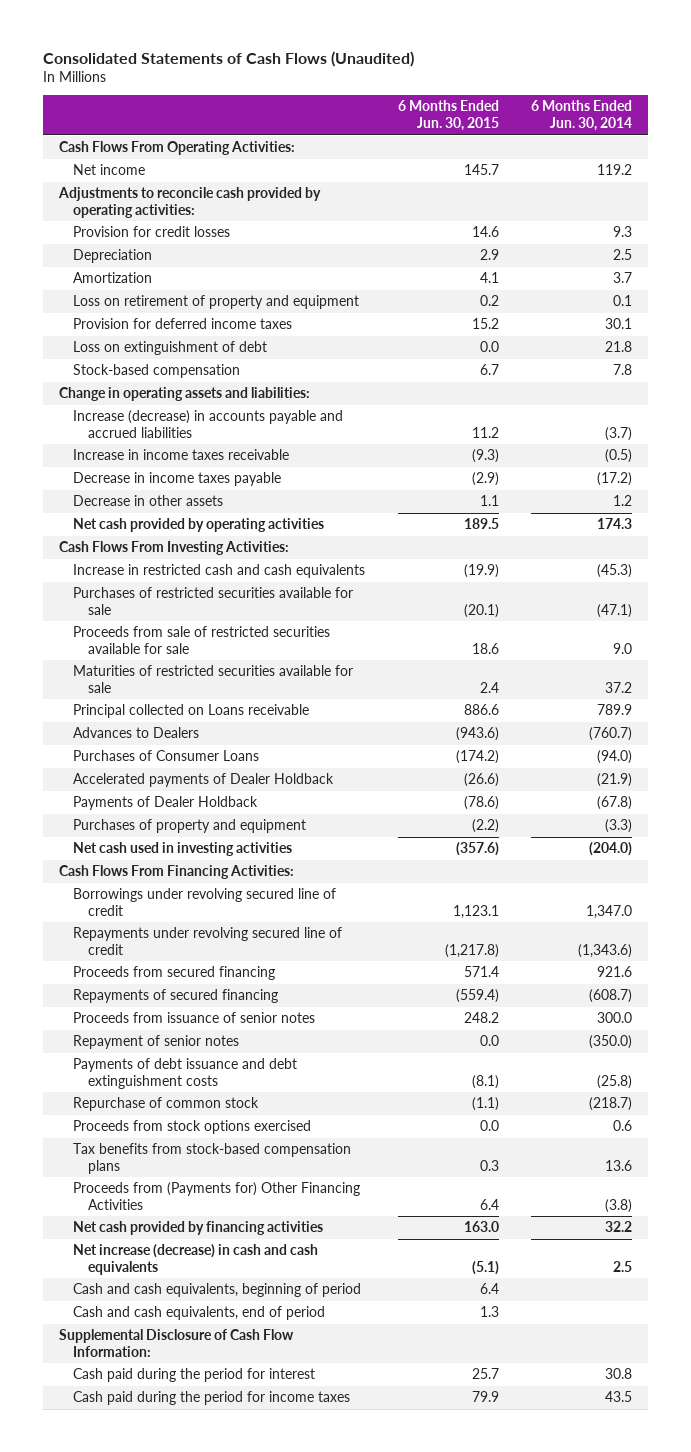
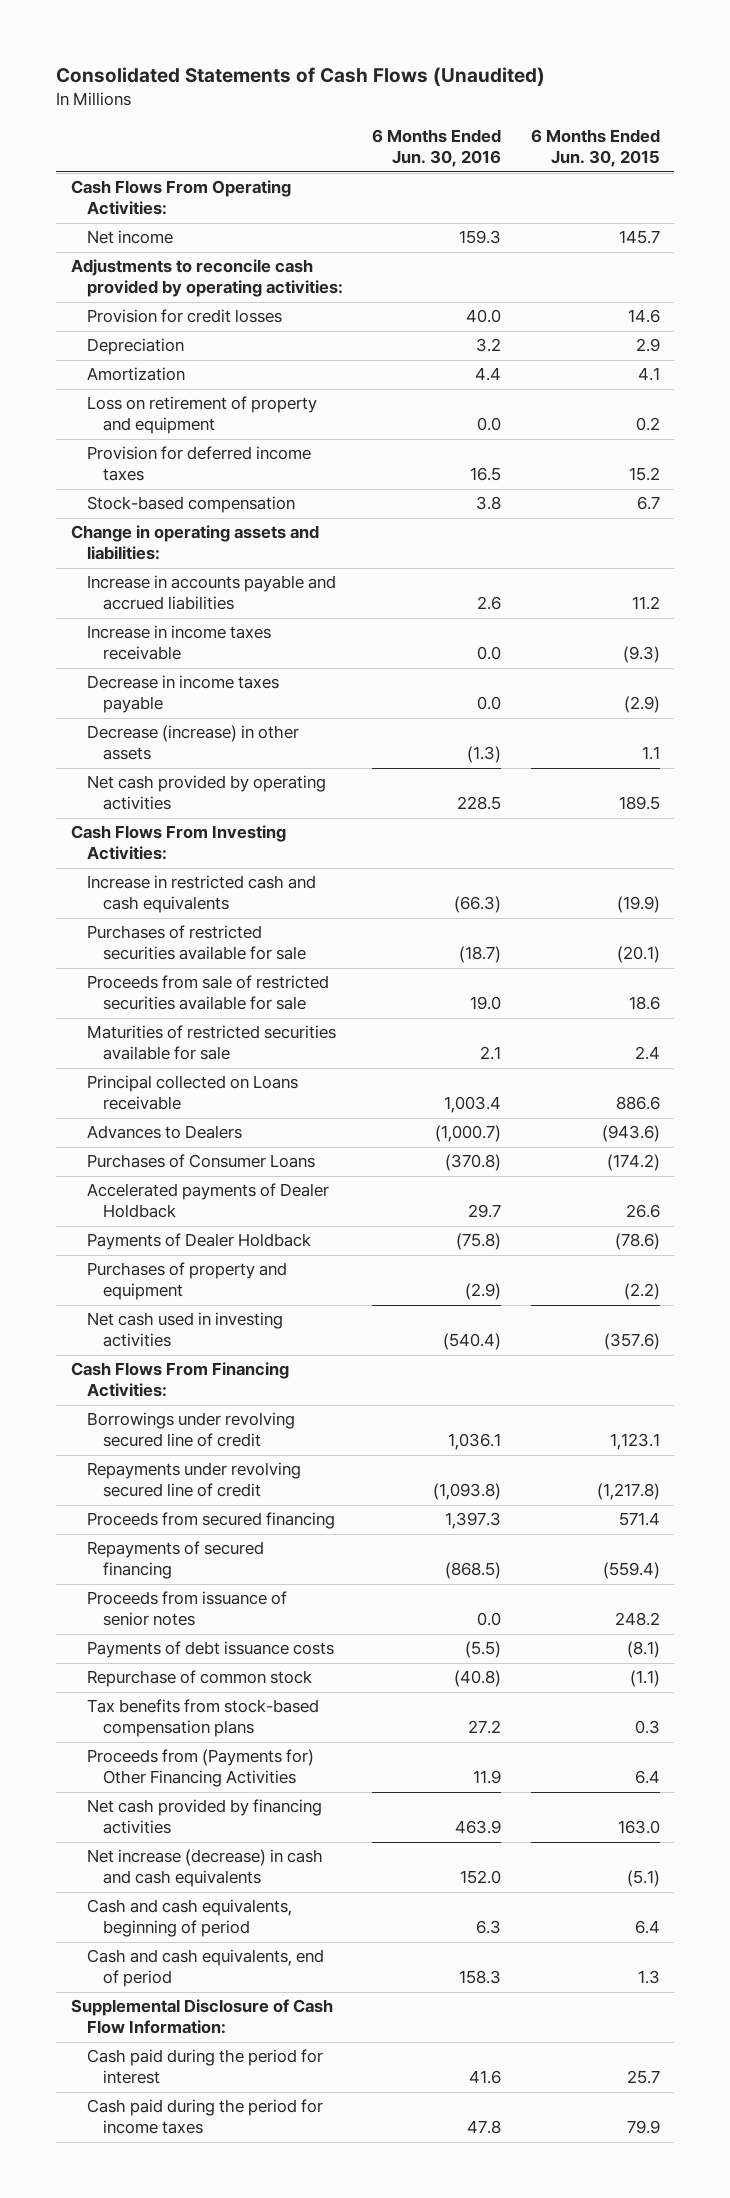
- | 6 Months Ended Jun. 30, 2015 | 6 Months Ended Jun. 30, 2014
+ | 6 Months Ended Jun. 30, 2016 | 6 Months Ended Jun. 30, 2015
- Loss on extinguishment of debt | 0.0 | 21.8
- Increase (decrease) in accounts payable and accrued liabilities | 11.2 | (3.7)
+ Increase in accounts payable and accrued liabilities | 2.6 | 11.2
- Decrease in other assets | 1.1 | 1.2
+ Decrease (increase) in other assets | (1.3) | 1.1
- Accelerated payments of Dealer Holdback | (26.6) | (21.9)
+ Accelerated payments of Dealer Holdback | 29.7 | 26.6
- Repayment of senior notes | 0.0 | (350.0)
- Payments of debt issuance and debt extinguishment costs | (8.1) | (25.8)
+ Payments of debt issuance costs | (5.5) | (8.1)
- Proceeds from stock options exercised | 0.0 | 0.6

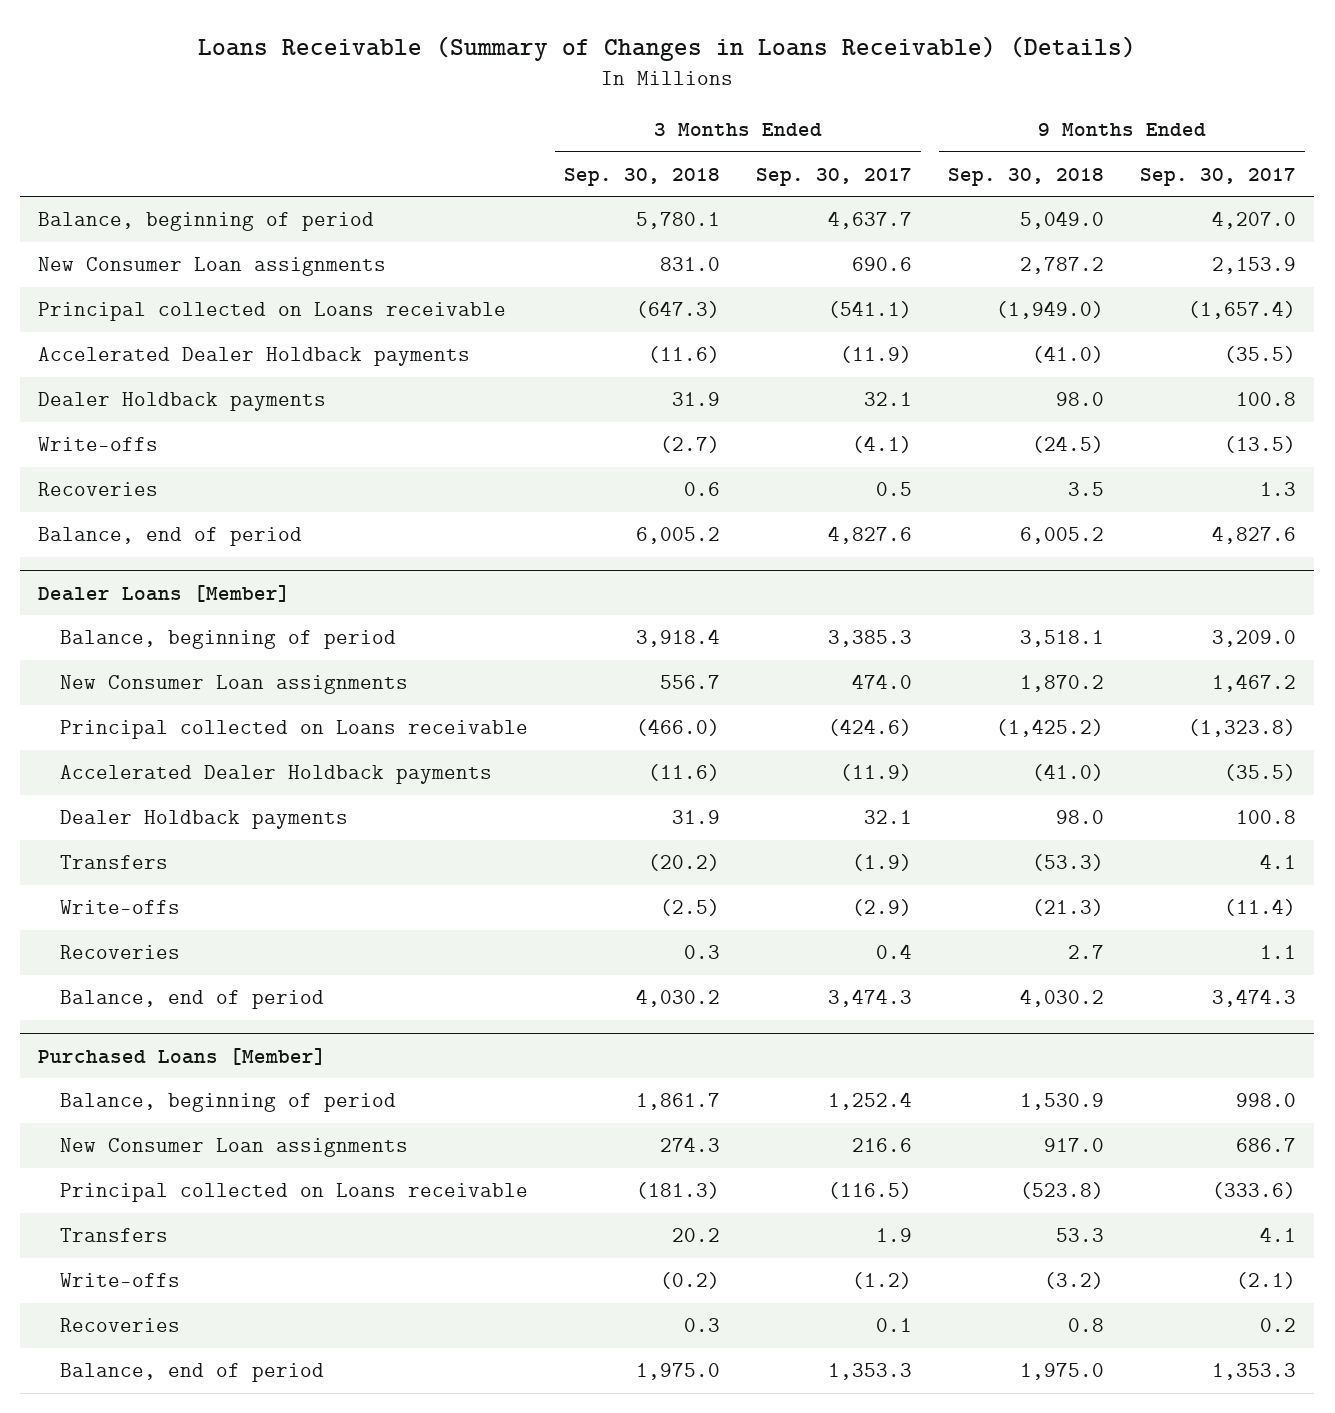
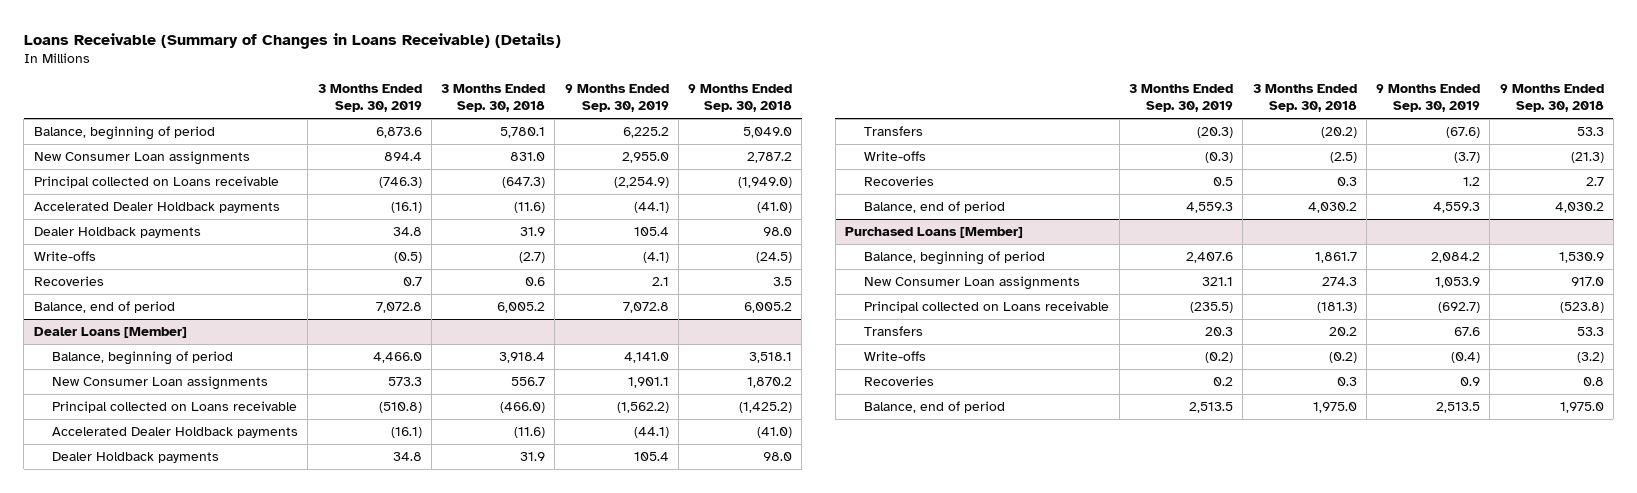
- | 3 Months Ended Sep. 30, 2018 | 3 Months Ended Sep. 30, 2017 | 9 Months Ended Sep. 30, 2018 | 9 Months Ended Sep. 30, 2017
+ | 3 Months Ended Sep. 30, 2019 | 3 Months Ended Sep. 30, 2018 | 9 Months Ended Sep. 30, 2019 | 9 Months Ended Sep. 30, 2018
@ Dealer Loans [Member]
- Transfers | (20.2) | (1.9) | (53.3) | 4.1
+ Transfers | (20.3) | (20.2) | (67.6) | 53.3

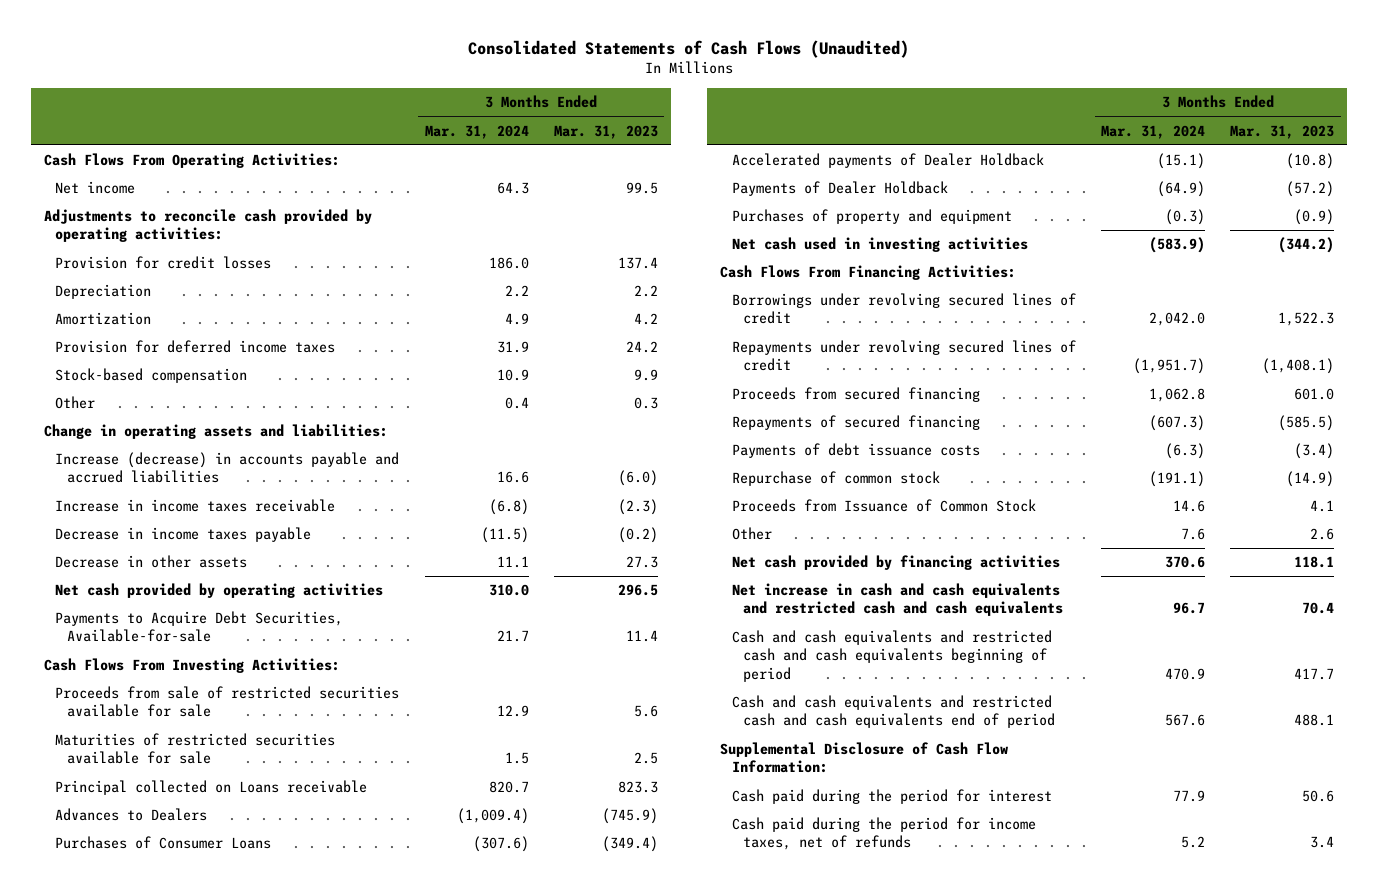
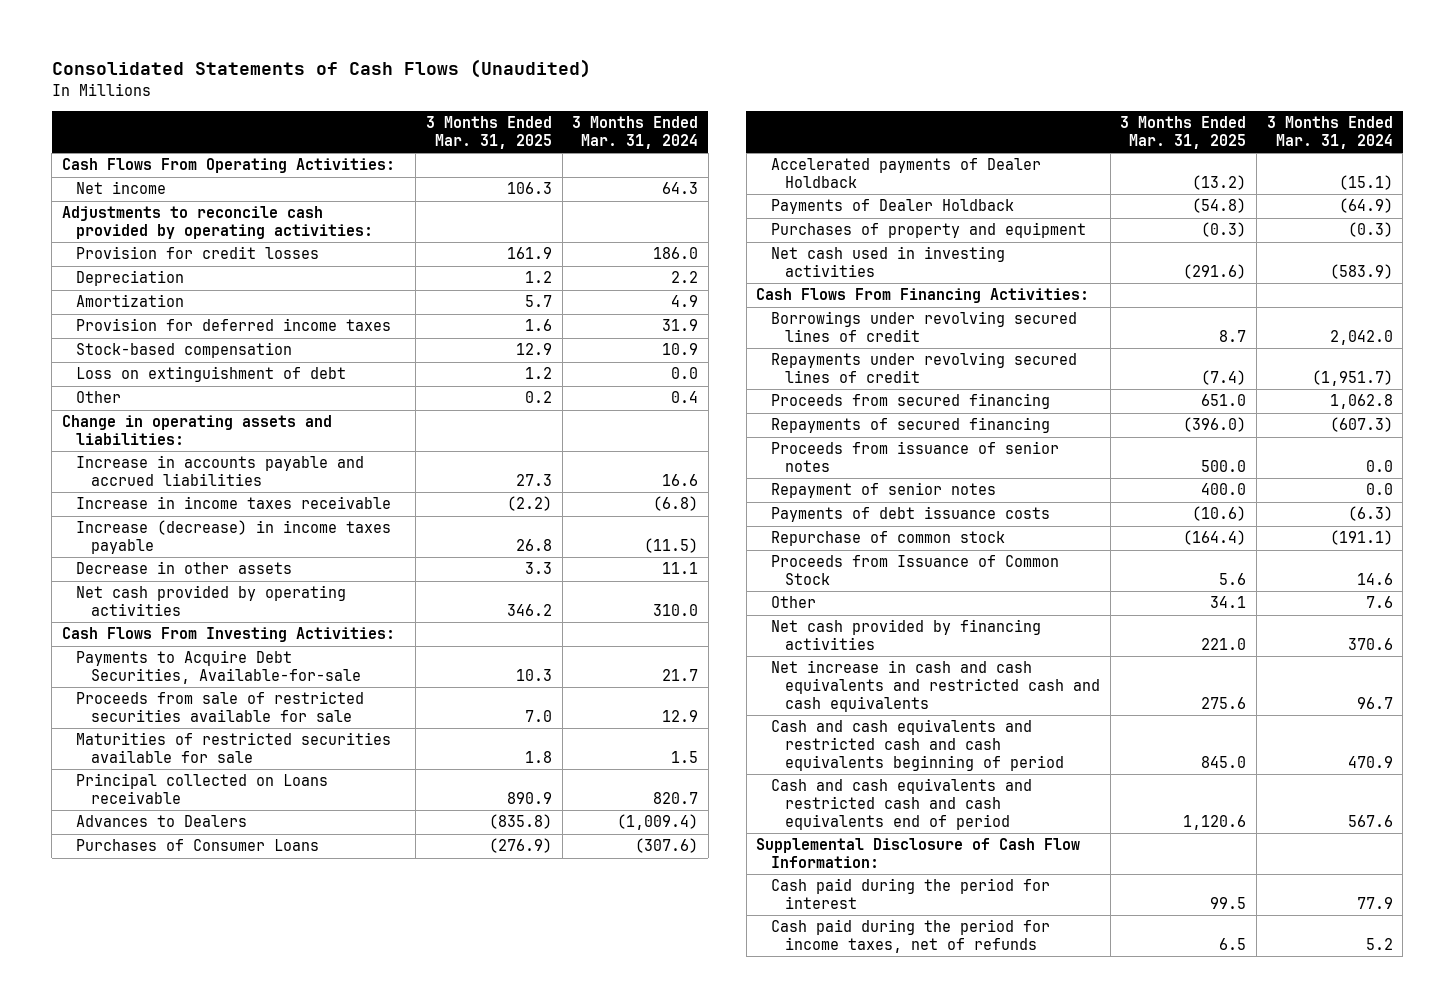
- | 3 Months Ended Mar. 31, 2024 | 3 Months Ended Mar. 31, 2023
+ | 3 Months Ended Mar. 31, 2025 | 3 Months Ended Mar. 31, 2024
+ Loss on extinguishment of debt | 1.2 | 0.0
- Increase (decrease) in accounts payable and accrued liabilities | 16.6 | (6.0)
+ Increase in accounts payable and accrued liabilities | 27.3 | 16.6
- Decrease in income taxes payable | (11.5) | (0.2)
+ Increase (decrease) in income taxes payable | 26.8 | (11.5)
moved down: Payments to Acquire Debt Securities, Available-for-sale | 10.3 | 21.7
+ Proceeds from issuance of senior notes | 500.0 | 0.0
+ Repayment of senior notes | 400.0 | 0.0

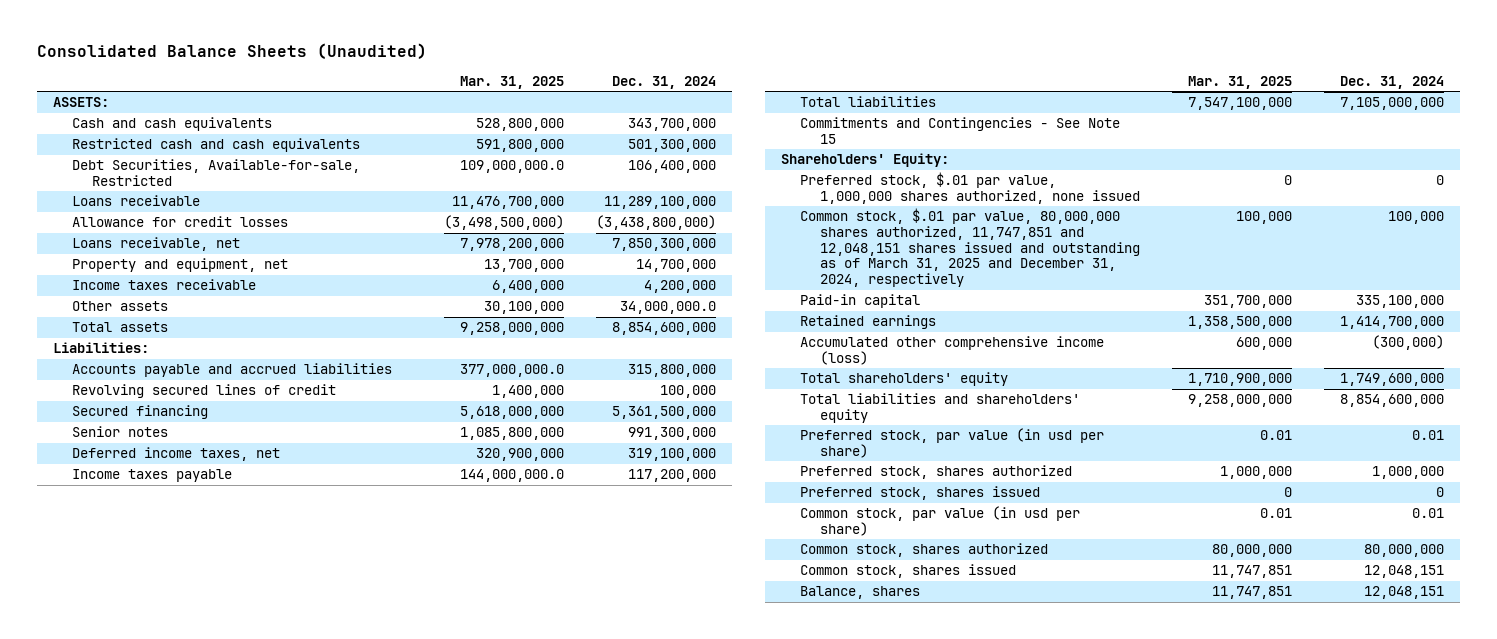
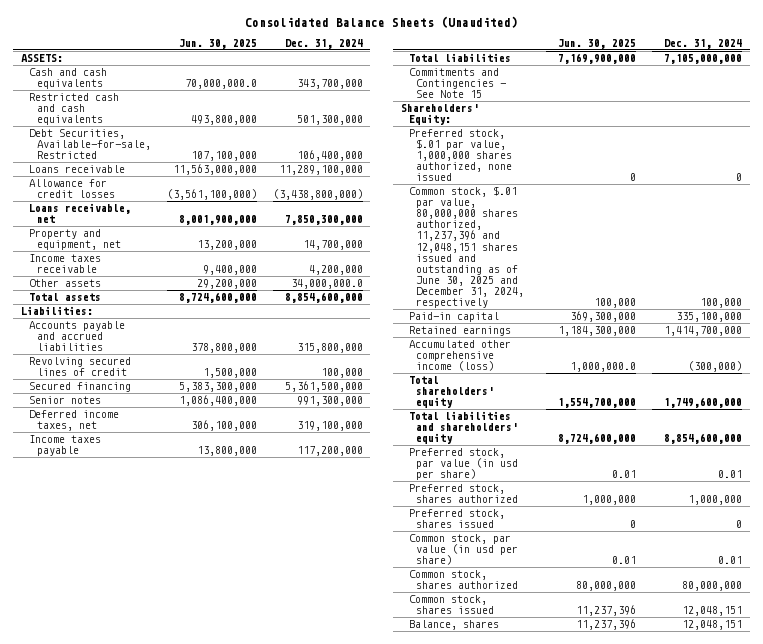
- | Mar. 31, 2025 | Dec. 31, 2024
+ | Jun. 30, 2025 | Dec. 31, 2024
- Common stock, $.01 par value, 80,000,000 shares authorized, 11,747,851 and 12,048,151 shares issued and outstanding as of March 31, 2025 and December 31, 2024, respectively | 100,000 | 100,000
+ Common stock, $.01 par value, 80,000,000 shares authorized, 11,237,396 and 12,048,151 shares issued and outstanding as of June 30, 2025 and December 31, 2024, respectively | 100,000 | 100,000

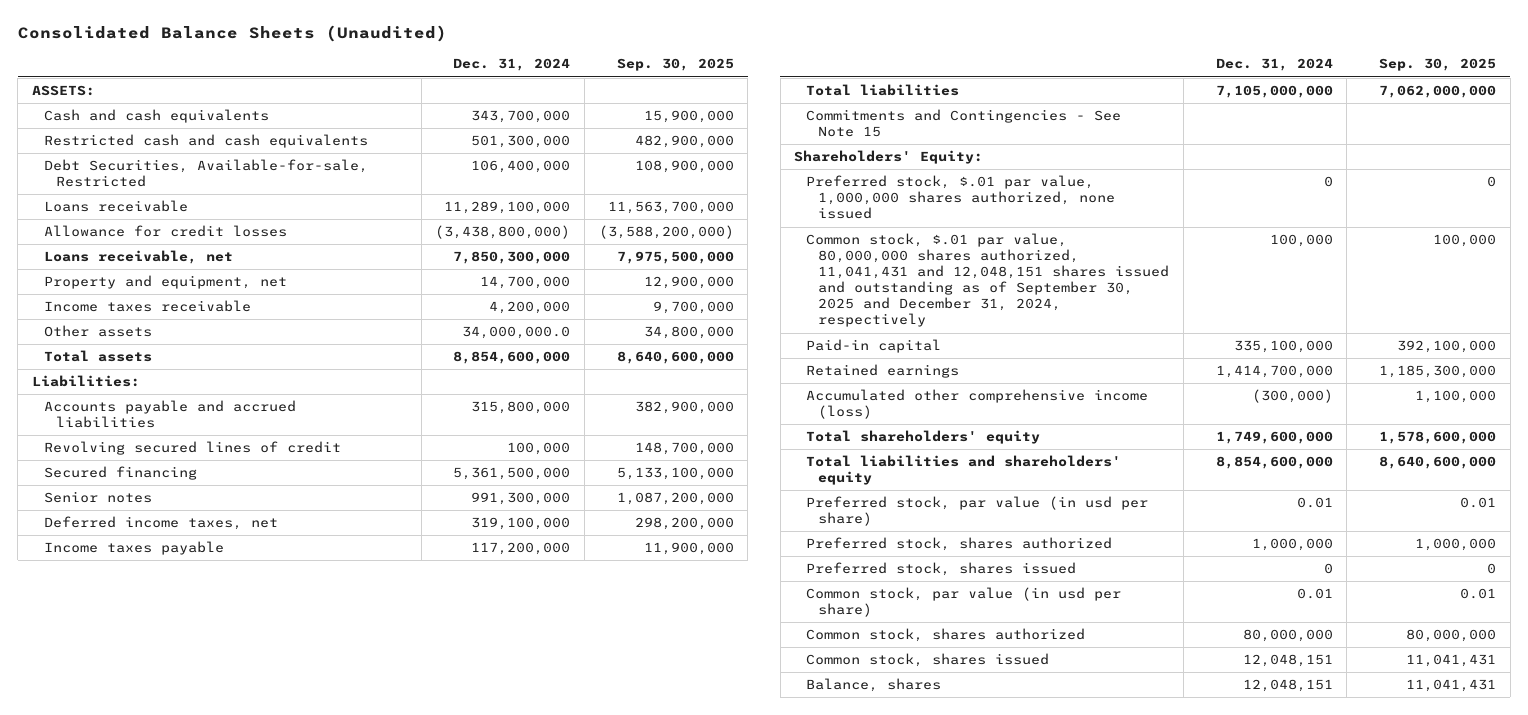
- | Jun. 30, 2025 | Dec. 31, 2024
+ | Dec. 31, 2024 | Sep. 30, 2025
- Common stock, $.01 par value, 80,000,000 shares authorized, 11,237,396 and 12,048,151 shares issued and outstanding as of June 30, 2025 and December 31, 2024, respectively | 100,000 | 100,000
+ Common stock, $.01 par value, 80,000,000 shares authorized, 11,041,431 and 12,048,151 shares issued and outstanding as of September 30, 2025 and December 31, 2024, respectively | 100,000 | 100,000

